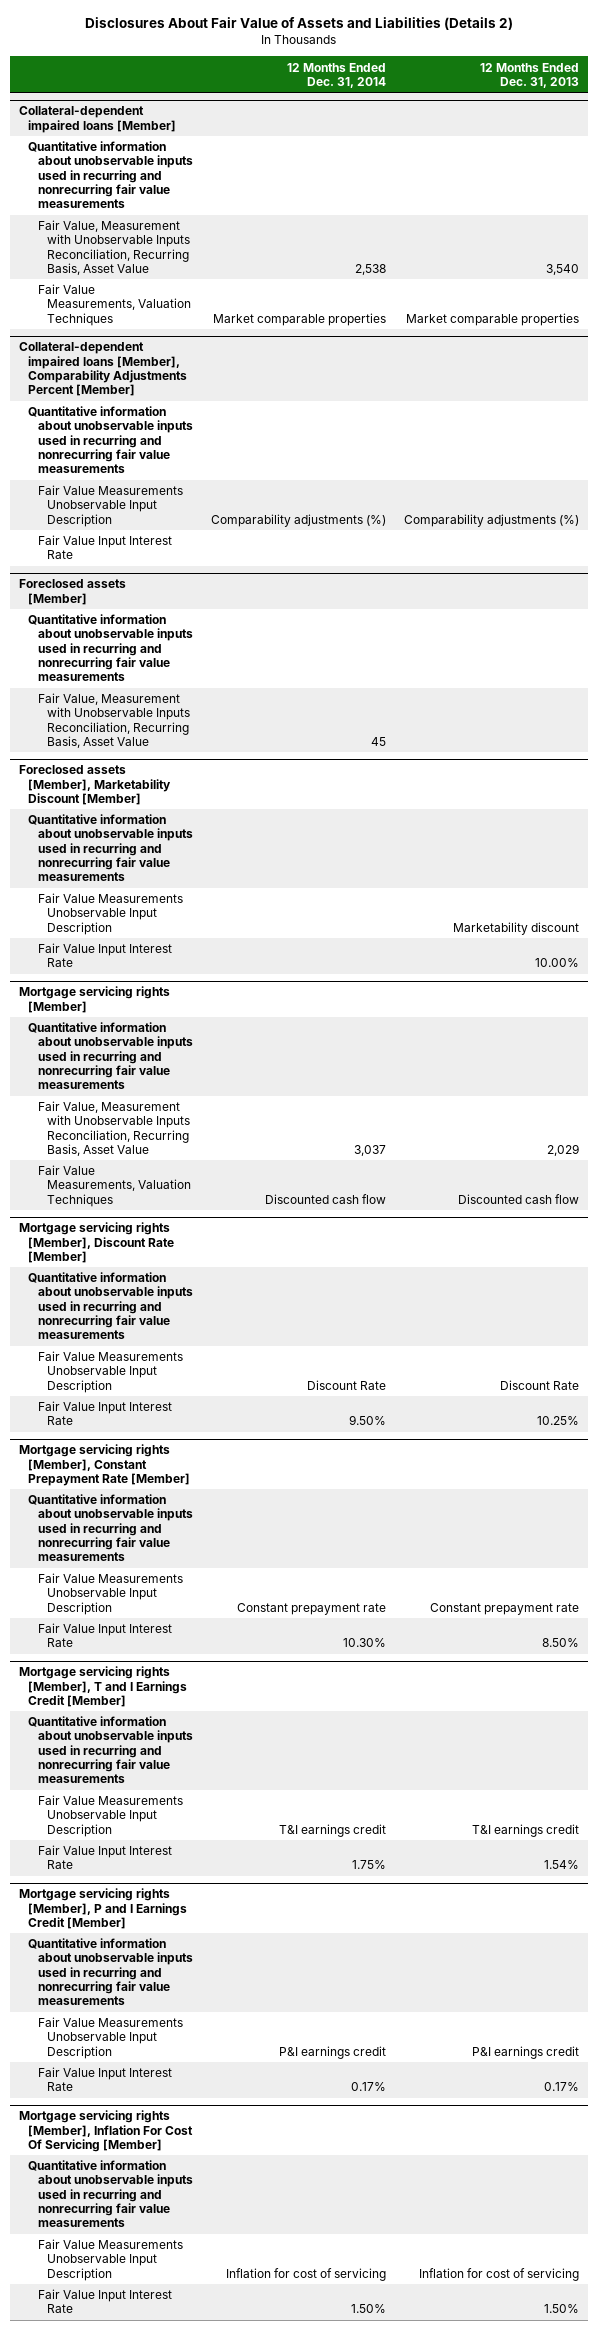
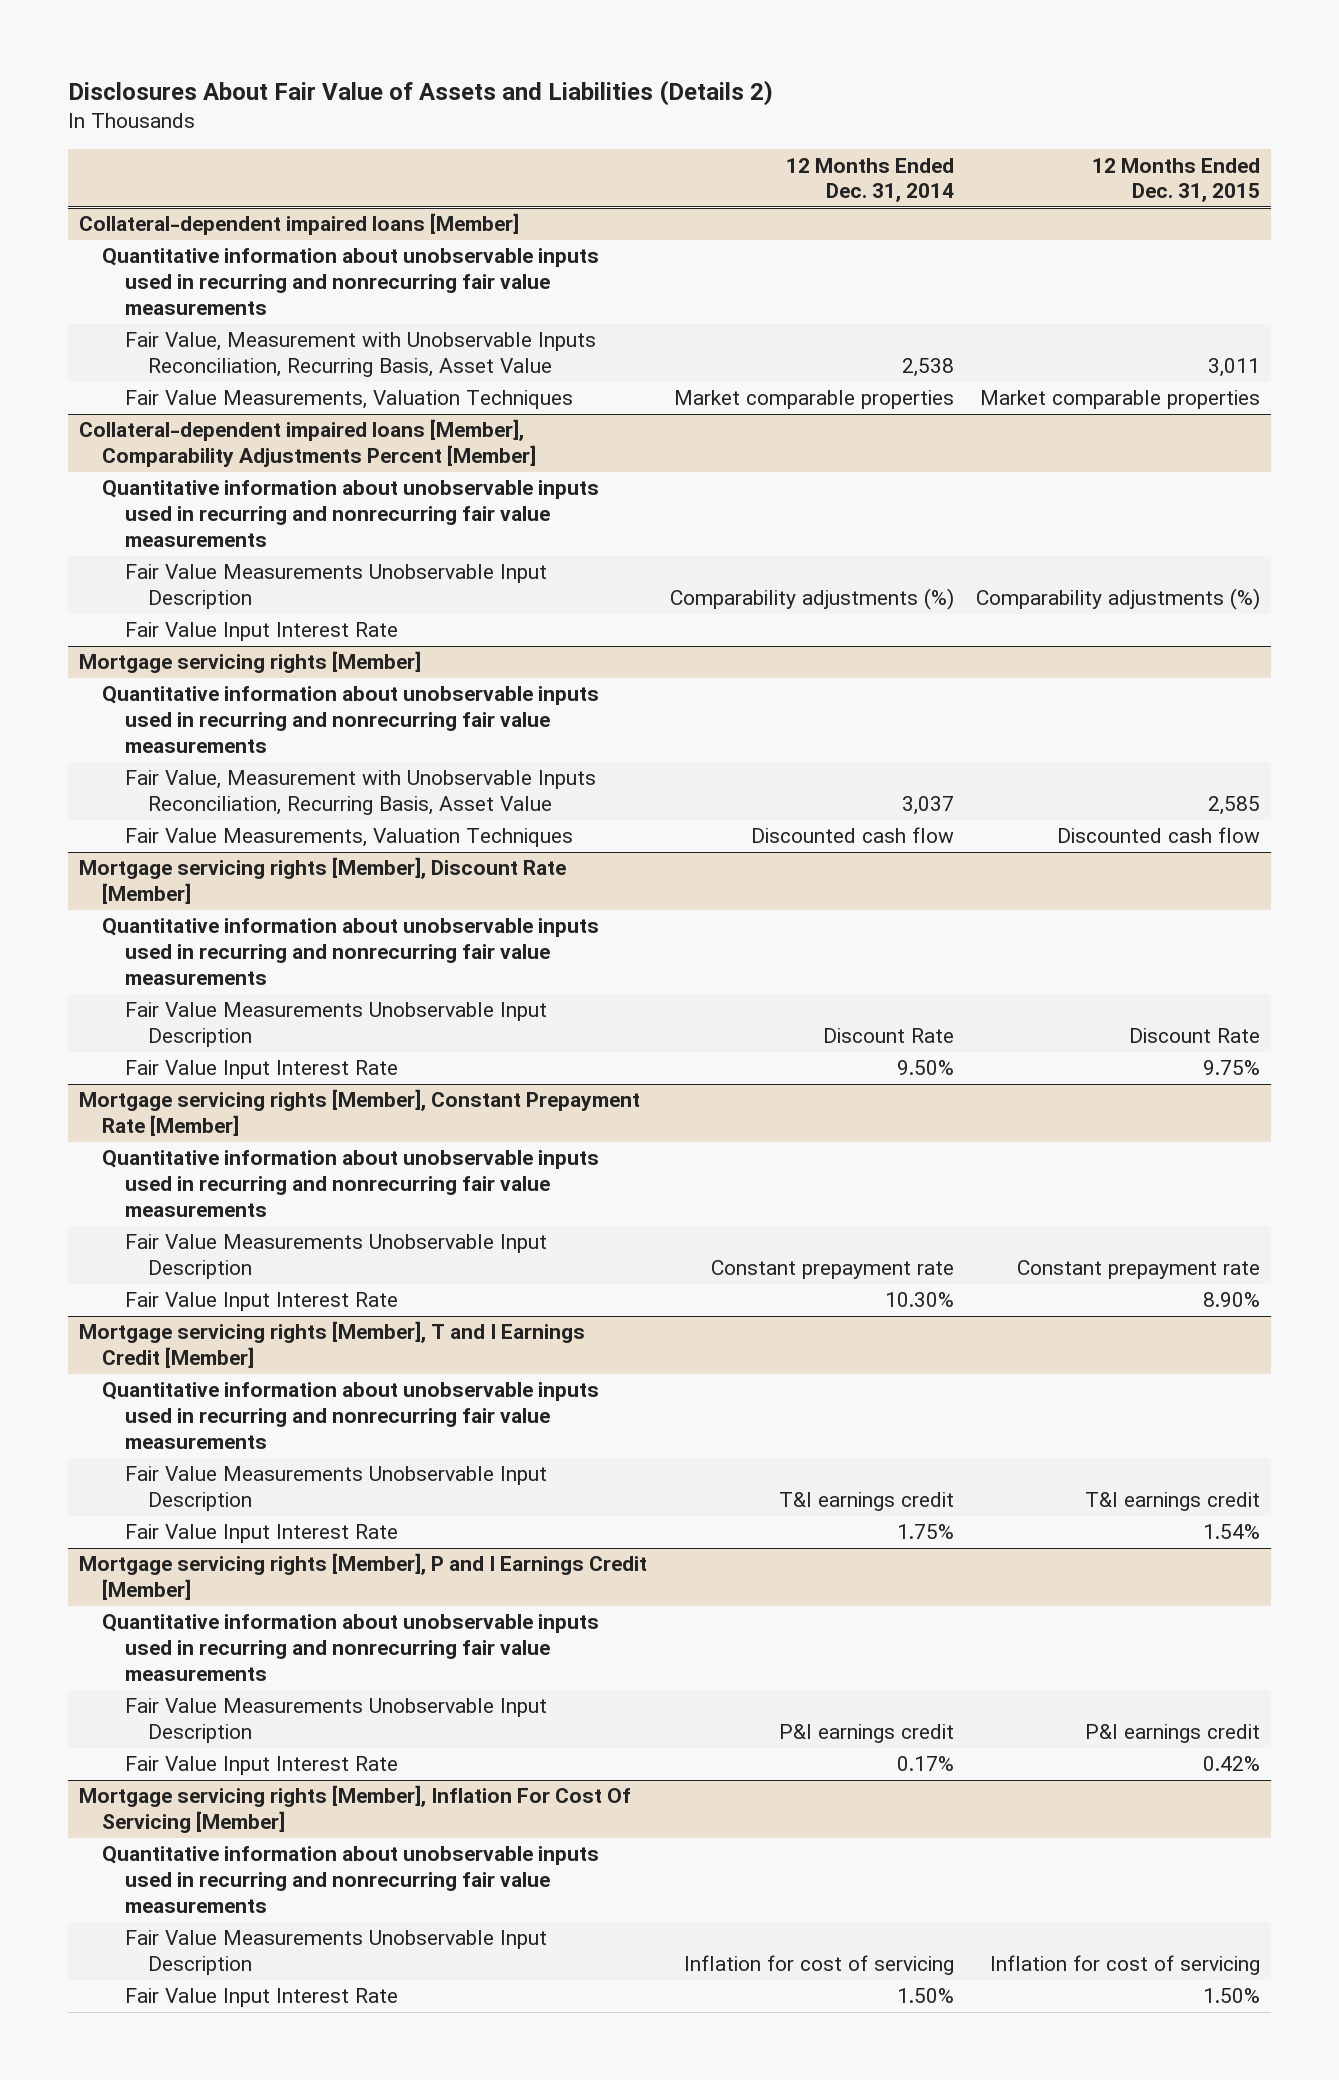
- | 12 Months Ended Dec. 31, 2014 | 12 Months Ended Dec. 31, 2013
+ | 12 Months Ended Dec. 31, 2014 | 12 Months Ended Dec. 31, 2015
- Foreclosed assets [Member]
- Quantitative information about unobservable inputs used in recurring and nonrecurring fair value measurements
- Fair Value, Measurement with Unobservable Inputs Reconciliation, Recurring Basis, Asset Value | 45 |
- Foreclosed assets [Member], Marketability Discount [Member]
- Quantitative information about unobservable inputs used in recurring and nonrecurring fair value measurements
- Fair Value Measurements Unobservable Input Description | | Marketability discount
- Fair Value Input Interest Rate | | 10.00%

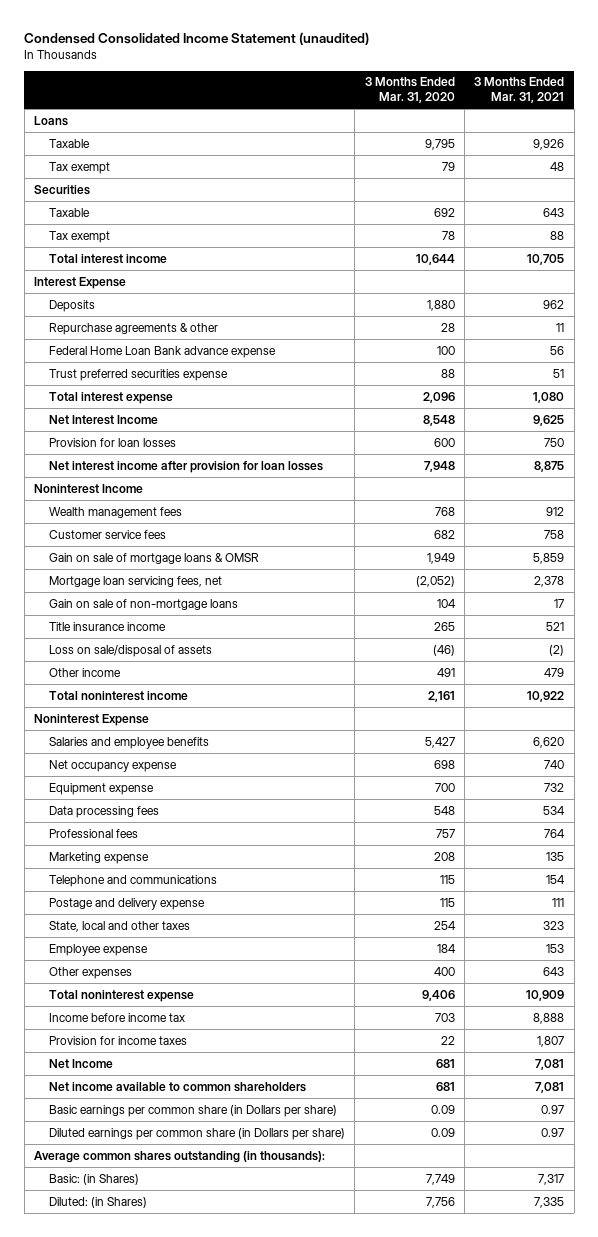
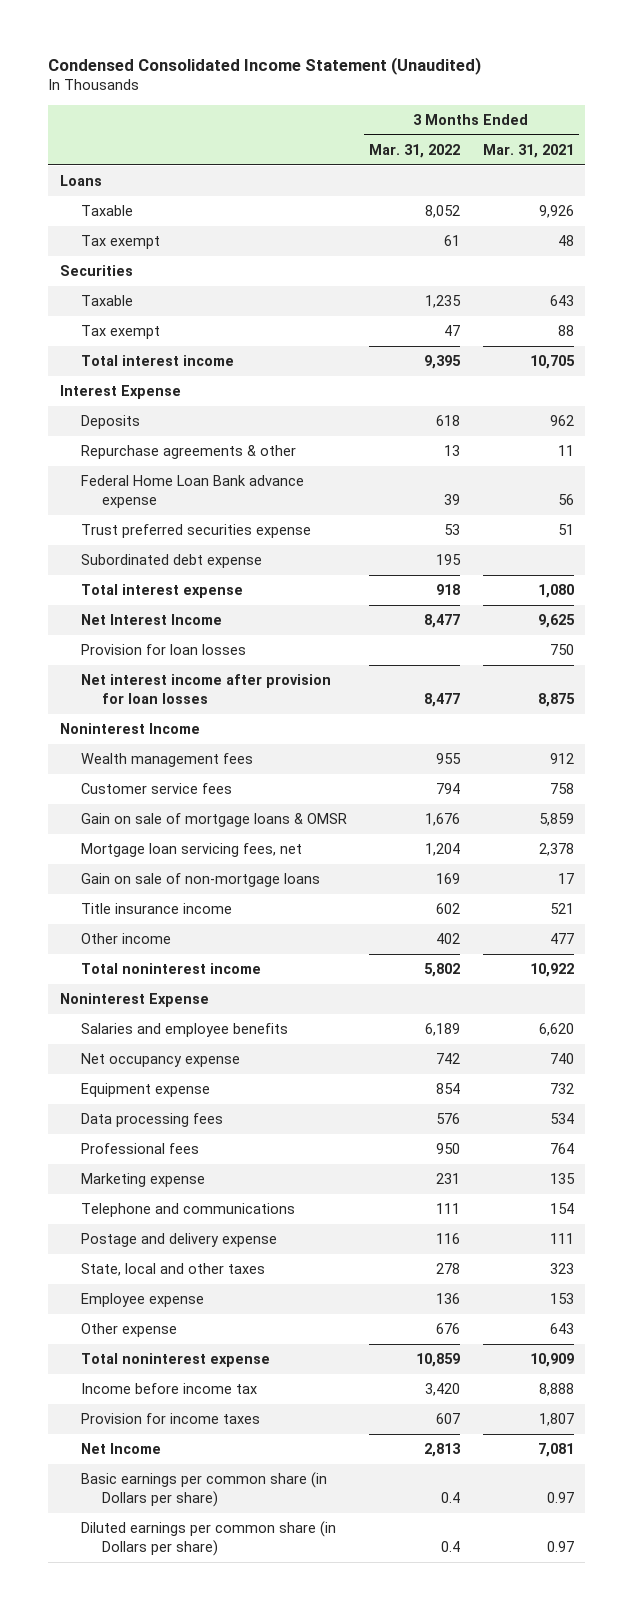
- Condensed Consolidated Income Statement (unaudited)
+ Condensed Consolidated Income Statement (Unaudited)
- | 3 Months Ended Mar. 31, 2020 | 3 Months Ended Mar. 31, 2021
+ | 3 Months Ended Mar. 31, 2022 | 3 Months Ended Mar. 31, 2021
+ Subordinated debt expense | 195 |
- Loss on sale/disposal of assets | (46) | (2)
- Other income | 491 | 479
+ Other income | 402 | 477
- Other expenses | 400 | 643
+ Other expense | 676 | 643
- Net income available to common shareholders | 681 | 7,081
- Average common shares outstanding (in thousands):
- Basic: (in Shares) | 7,749 | 7,317
- Diluted: (in Shares) | 7,756 | 7,335

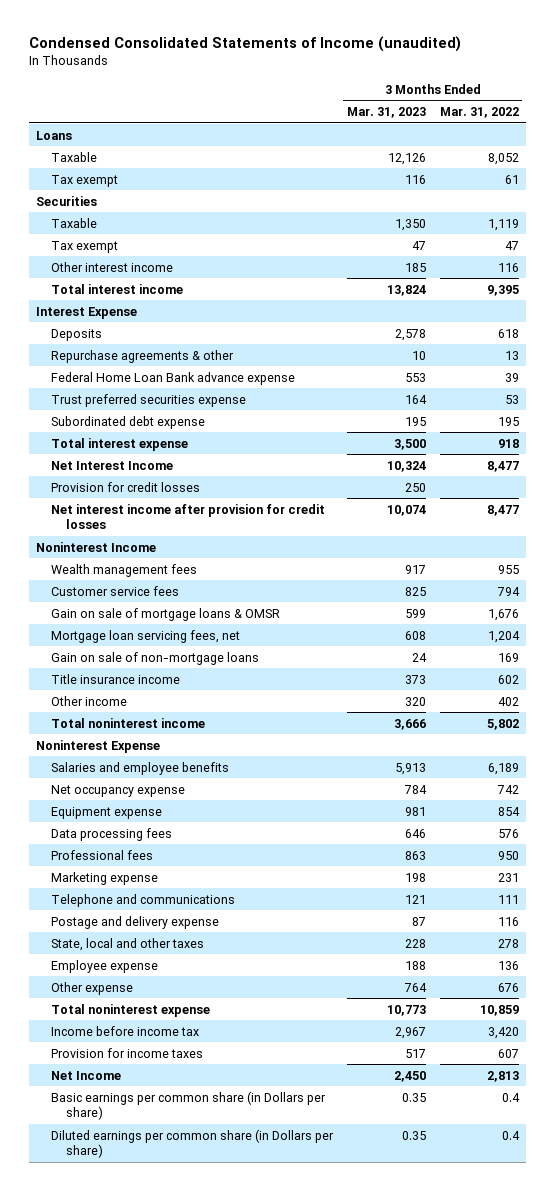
- Condensed Consolidated Income Statement (Unaudited)
+ Condensed Consolidated Statements of Income (unaudited)
- | 3 Months Ended Mar. 31, 2022 | 3 Months Ended Mar. 31, 2021
+ | 3 Months Ended Mar. 31, 2023 | 3 Months Ended Mar. 31, 2022
- Taxable | 1,235 | 643
+ Taxable | 1,350 | 1,119
+ Other interest income | 185 | 116
- Provision for loan losses | | 750
- Net interest income after provision for loan losses | 8,477 | 8,875
+ Provision for credit losses | 250 |
+ Net interest income after provision for credit losses | 10,074 | 8,477

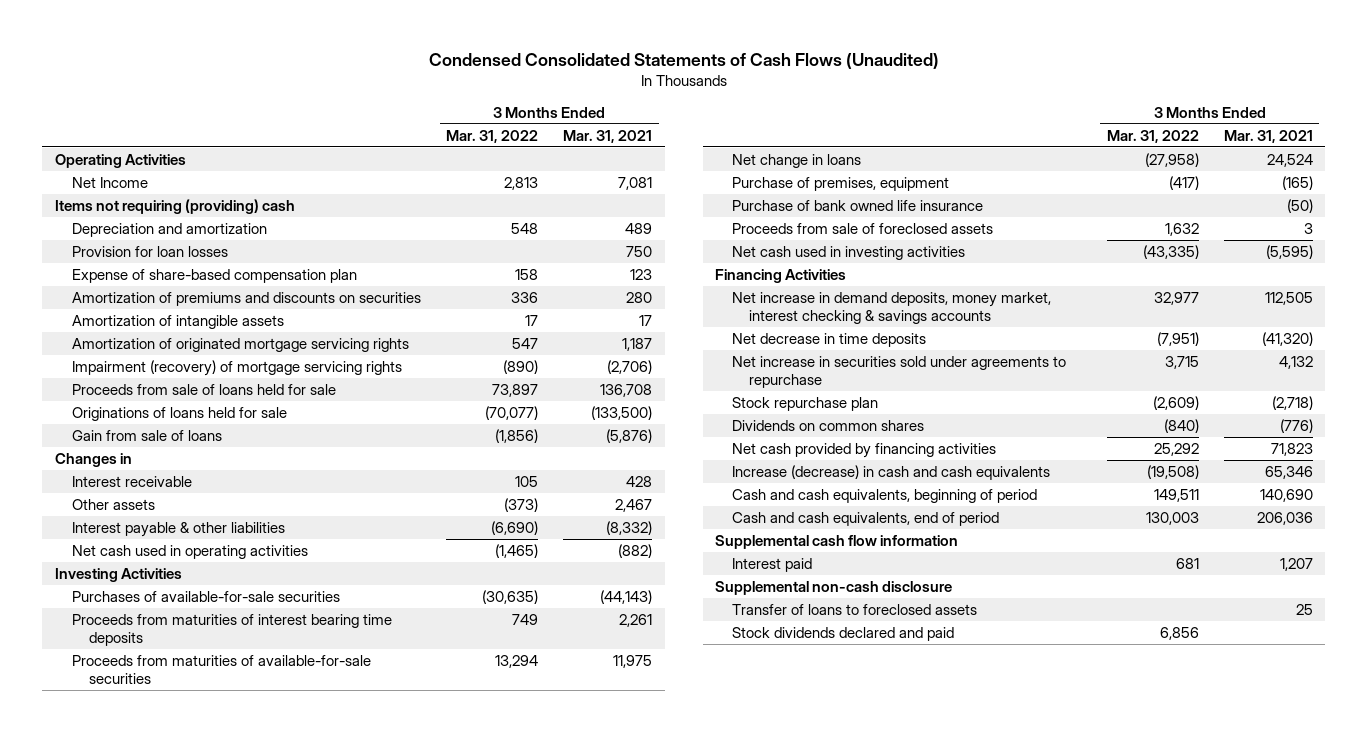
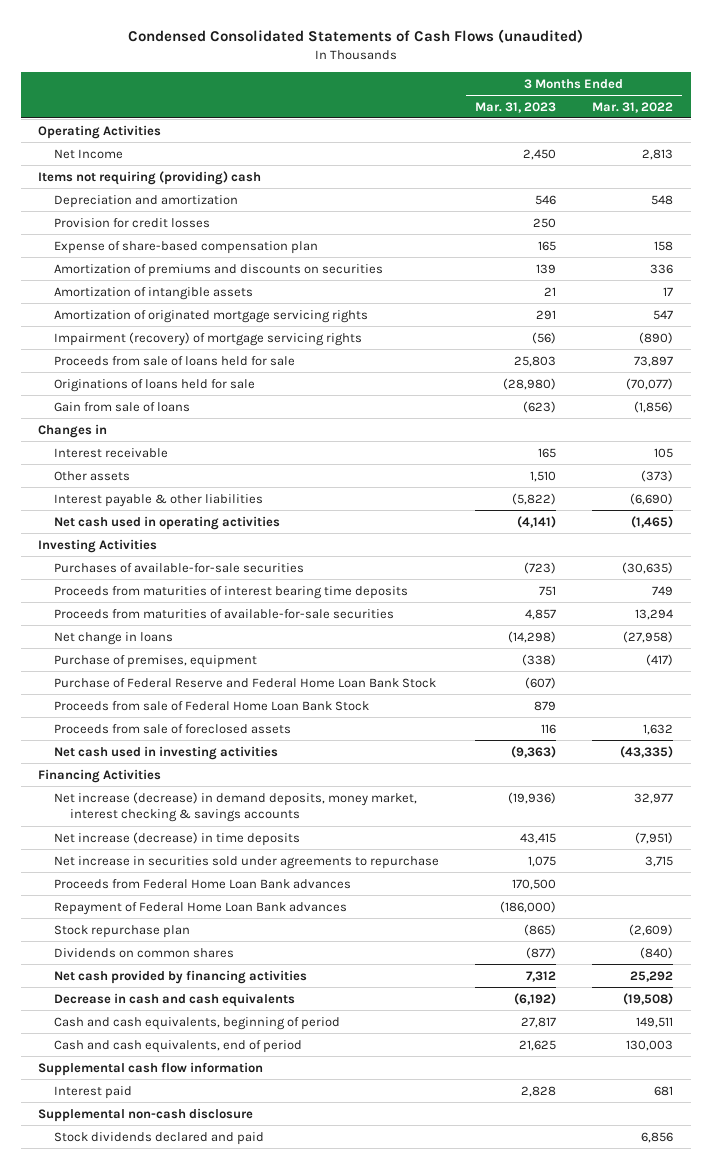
- Condensed Consolidated Statements of Cash Flows (Unaudited)
+ Condensed Consolidated Statements of Cash Flows (unaudited)
- | 3 Months Ended Mar. 31, 2022 | 3 Months Ended Mar. 31, 2021
+ | 3 Months Ended Mar. 31, 2023 | 3 Months Ended Mar. 31, 2022
- Provision for loan losses | | 750
+ Provision for credit losses | 250 |
- Purchase of bank owned life insurance | | (50)
+ Purchase of Federal Reserve and Federal Home Loan Bank Stock | (607) |
+ Proceeds from sale of Federal Home Loan Bank Stock | 879 |
- Net increase in demand deposits, money market, interest checking & savings accounts | 32,977 | 112,505
- Net decrease in time deposits | (7,951) | (41,320)
+ Net increase (decrease) in demand deposits, money market, interest checking & savings accounts | (19,936) | 32,977
+ Net increase (decrease) in time deposits | 43,415 | (7,951)
+ Proceeds from Federal Home Loan Bank advances | 170,500 |
+ Repayment of Federal Home Loan Bank advances | (186,000) |
- Increase (decrease) in cash and cash equivalents | (19,508) | 65,346
+ Decrease in cash and cash equivalents | (6,192) | (19,508)
- Transfer of loans to foreclosed assets | | 25

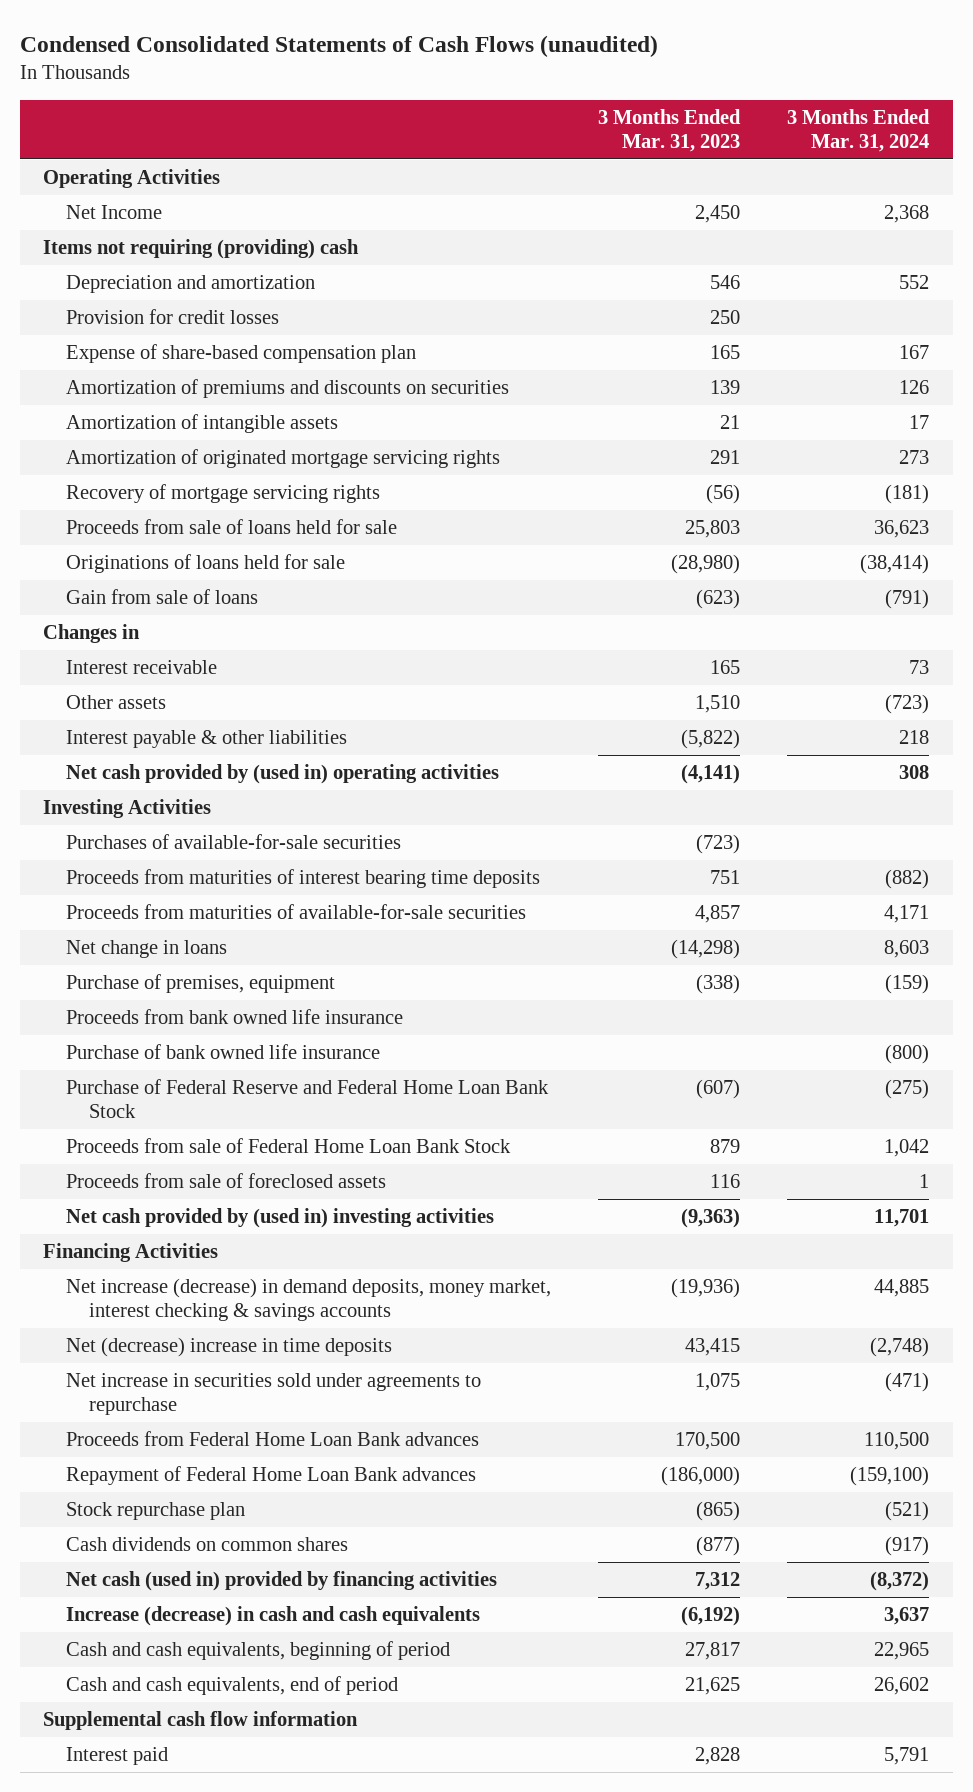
- | 3 Months Ended Mar. 31, 2023 | 3 Months Ended Mar. 31, 2022
+ | 3 Months Ended Mar. 31, 2023 | 3 Months Ended Mar. 31, 2024
- Impairment (recovery) of mortgage servicing rights | (56) | (890)
+ Recovery of mortgage servicing rights | (56) | (181)
- Net cash used in operating activities | (4,141) | (1,465)
+ Net cash provided by (used in) operating activities | (4,141) | 308
+ Proceeds from bank owned life insurance
+ Purchase of bank owned life insurance | | (800)
- Net cash used in investing activities | (9,363) | (43,335)
+ Net cash provided by (used in) investing activities | (9,363) | 11,701
- Net increase (decrease) in time deposits | 43,415 | (7,951)
+ Net (decrease) increase in time deposits | 43,415 | (2,748)
- Dividends on common shares | (877) | (840)
- Net cash provided by financing activities | 7,312 | 25,292
- Decrease in cash and cash equivalents | (6,192) | (19,508)
+ Cash dividends on common shares | (877) | (917)
+ Net cash (used in) provided by financing activities | 7,312 | (8,372)
+ Increase (decrease) in cash and cash equivalents | (6,192) | 3,637
- Supplemental non-cash disclosure
- Stock dividends declared and paid | | 6,856

